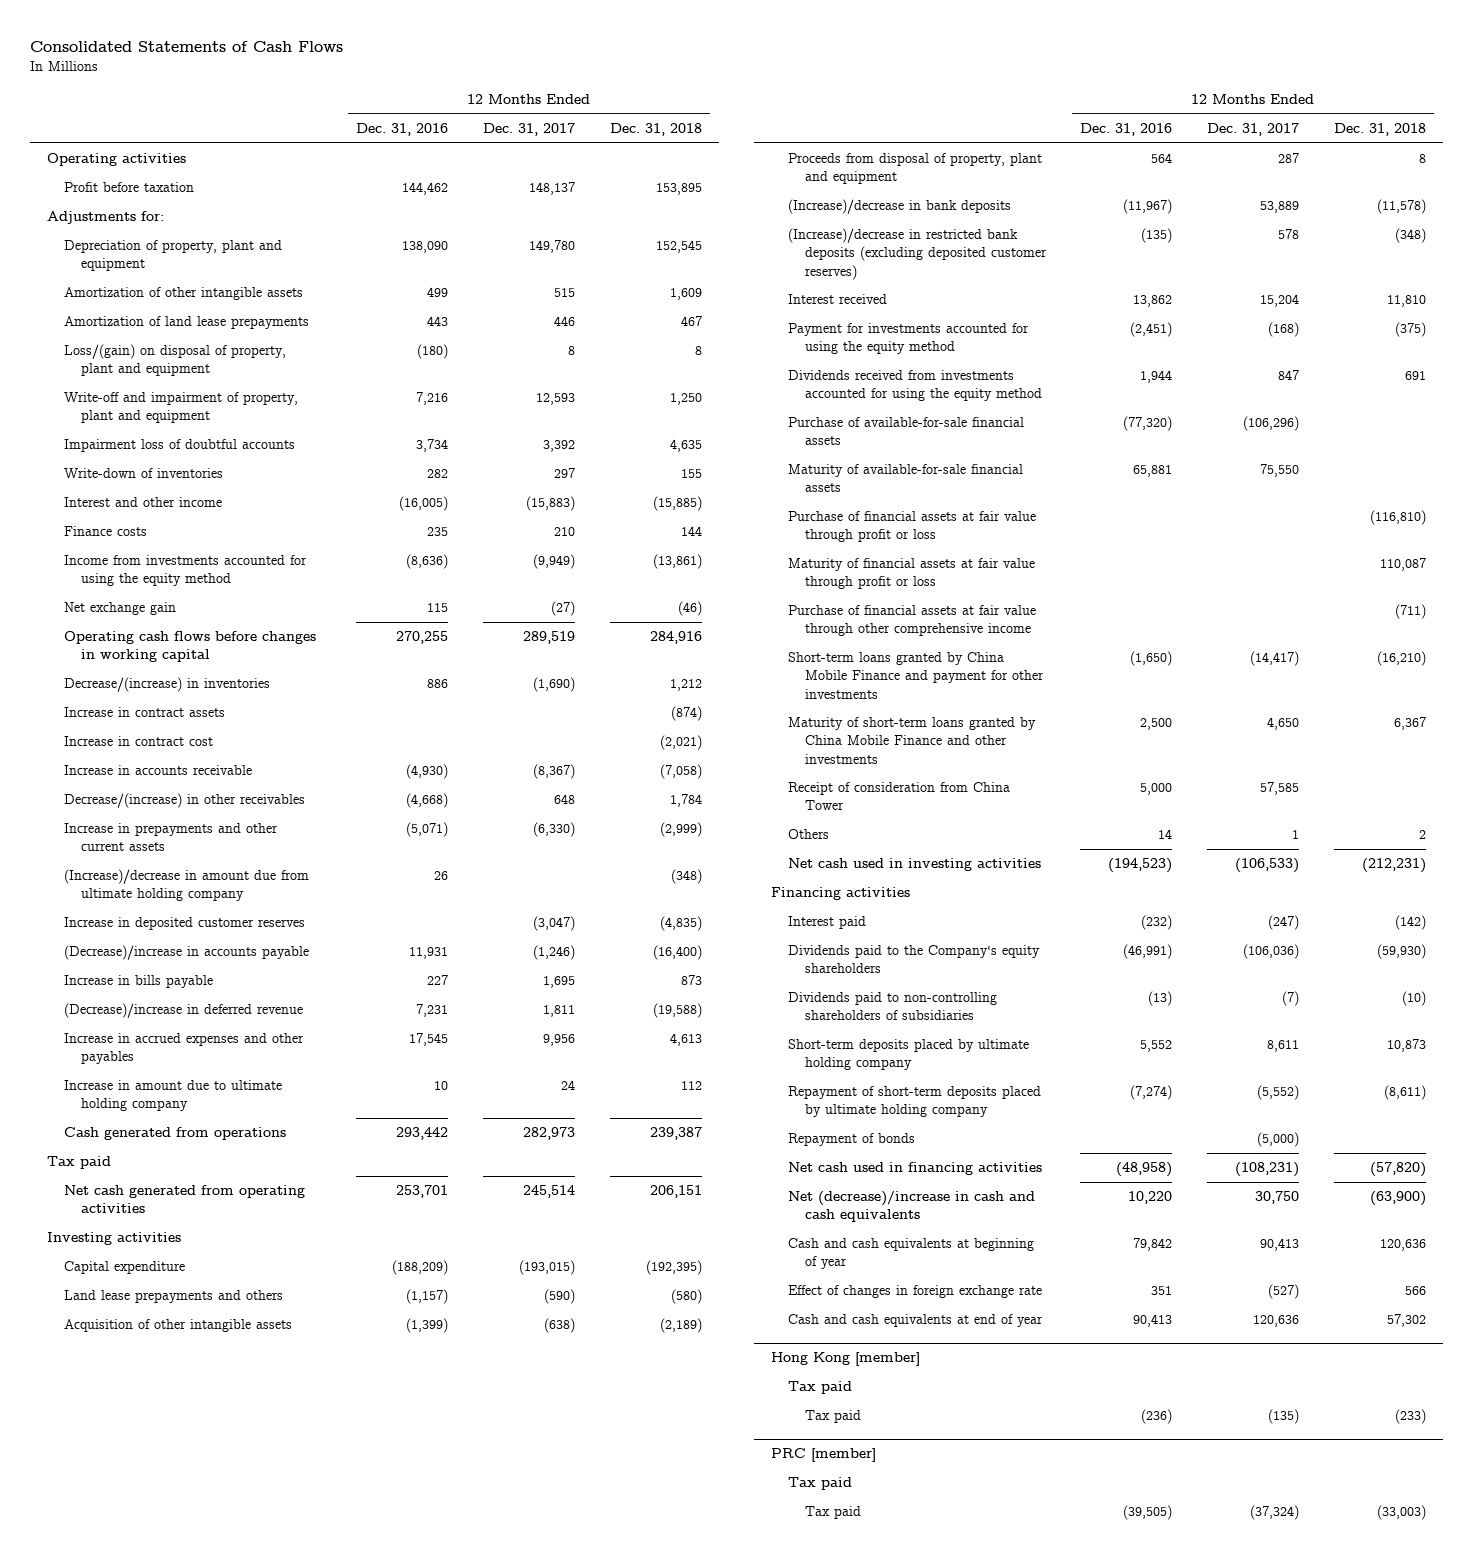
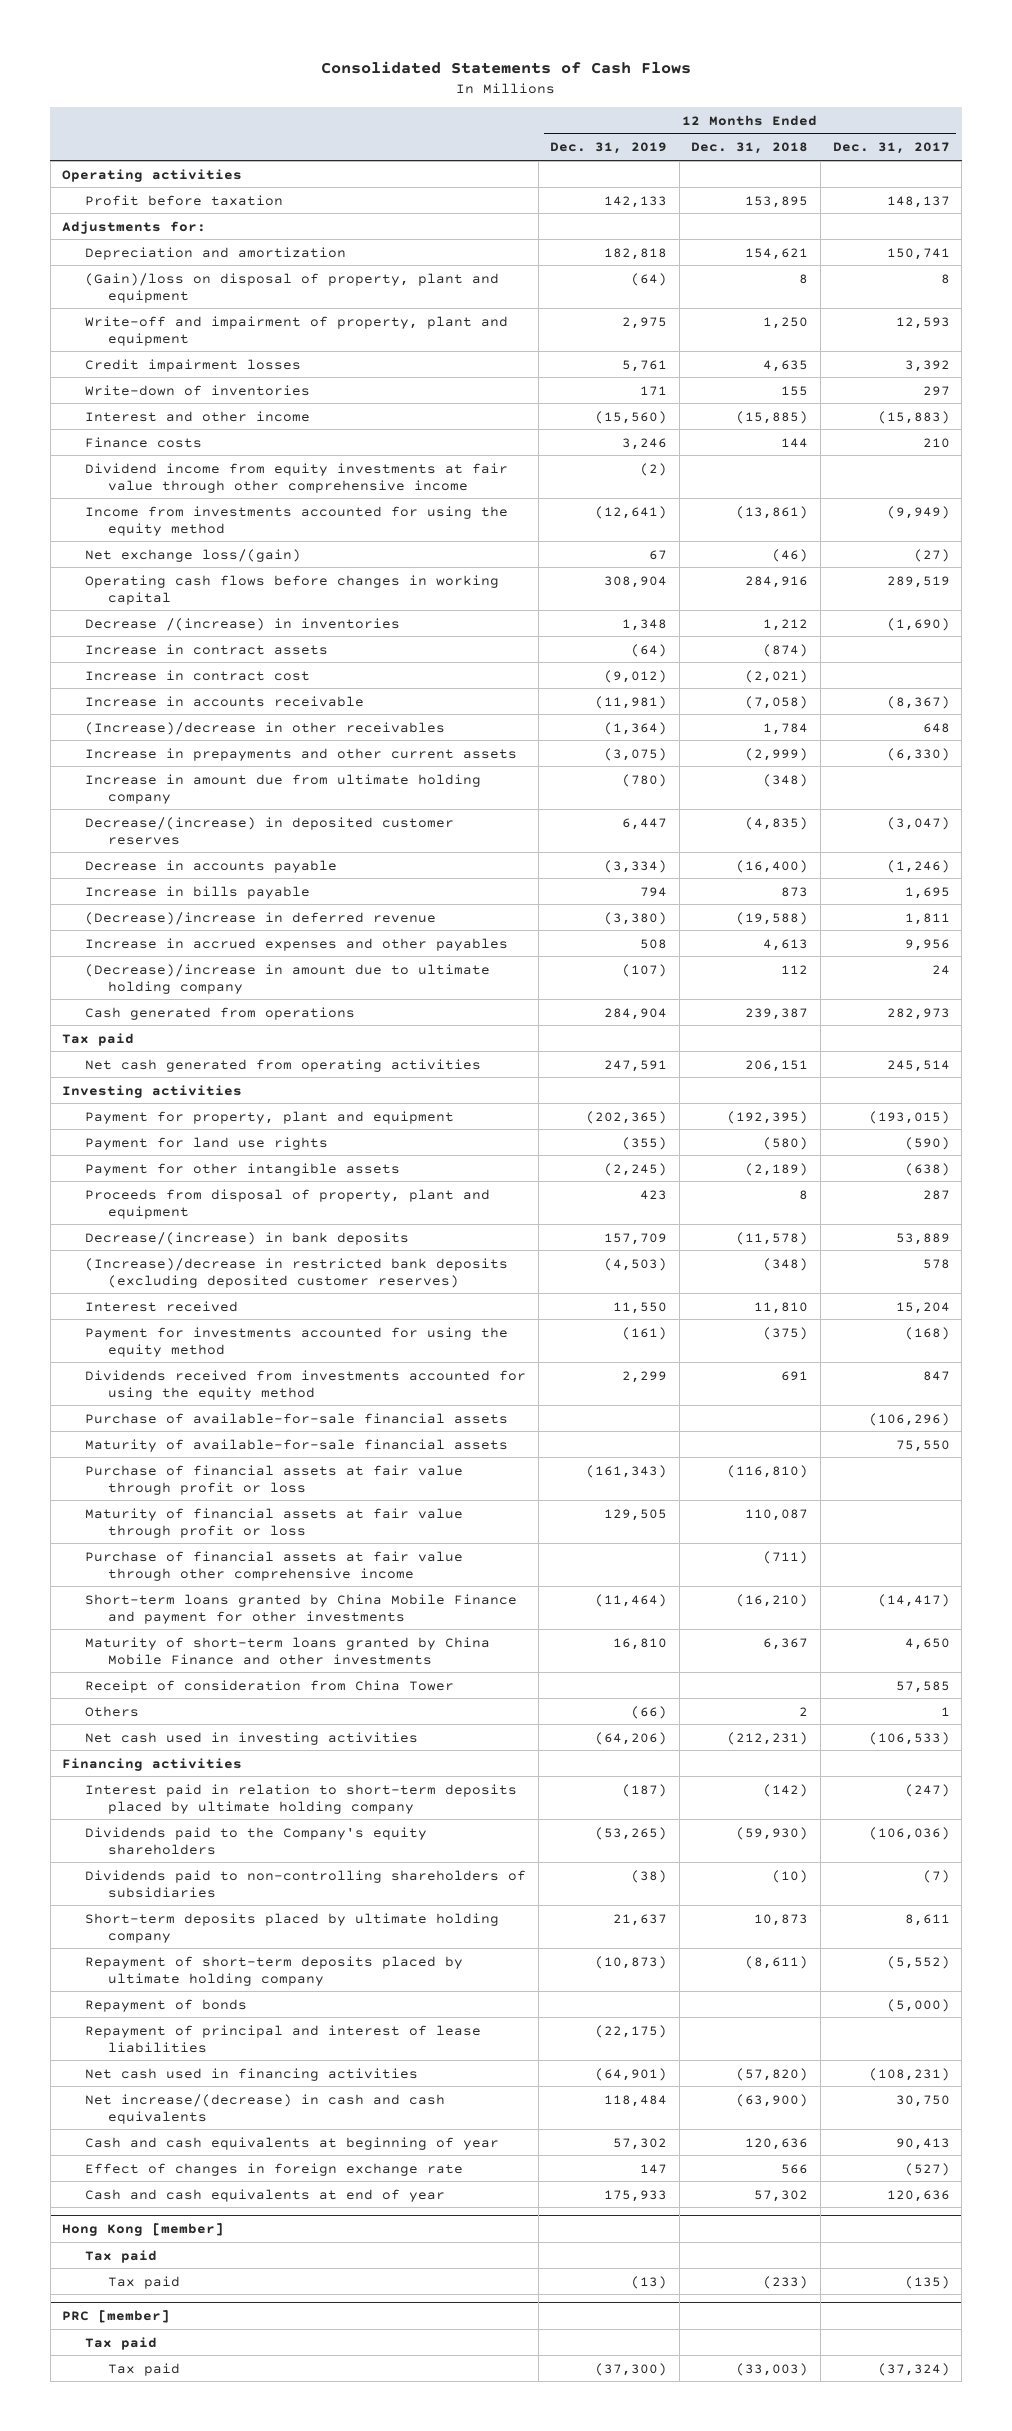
- | 12 Months Ended Dec. 31, 2016 | 12 Months Ended Dec. 31, 2017 | 12 Months Ended Dec. 31, 2018
+ | 12 Months Ended Dec. 31, 2019 | 12 Months Ended Dec. 31, 2018 | 12 Months Ended Dec. 31, 2017
- Depreciation of property, plant and equipment | 138,090 | 149,780 | 152,545
- Amortization of other intangible assets | 499 | 515 | 1,609
- Amortization of land lease prepayments | 443 | 446 | 467
- Loss/(gain) on disposal of property, plant and equipment | (180) | 8 | 8
+ Depreciation and amortization | 182,818 | 154,621 | 150,741
+ (Gain)/loss on disposal of property, plant and equipment | (64) | 8 | 8
- Impairment loss of doubtful accounts | 3,734 | 3,392 | 4,635
+ Credit impairment losses | 5,761 | 4,635 | 3,392
+ Dividend income from equity investments at fair value through other comprehensive income | (2) | |
- Net exchange gain | 115 | (27) | (46)
+ Net exchange loss/(gain) | 67 | (46) | (27)
- Decrease/(increase) in inventories | 886 | (1,690) | 1,212
+ Decrease /(increase) in inventories | 1,348 | 1,212 | (1,690)
- Decrease/(increase) in other receivables | (4,668) | 648 | 1,784
+ (Increase)/decrease in other receivables | (1,364) | 1,784 | 648
- (Increase)/decrease in amount due from ultimate holding company | 26 | | (348)
- Increase in deposited customer reserves | | (3,047) | (4,835)
- (Decrease)/increase in accounts payable | 11,931 | (1,246) | (16,400)
+ Increase in amount due from ultimate holding company | (780) | (348) |
+ Decrease/(increase) in deposited customer reserves | 6,447 | (4,835) | (3,047)
+ Decrease in accounts payable | (3,334) | (16,400) | (1,246)
- Increase in amount due to ultimate holding company | 10 | 24 | 112
+ (Decrease)/increase in amount due to ultimate holding company | (107) | 112 | 24
- Capital expenditure | (188,209) | (193,015) | (192,395)
- Land lease prepayments and others | (1,157) | (590) | (580)
- Acquisition of other intangible assets | (1,399) | (638) | (2,189)
+ Payment for property, plant and equipment | (202,365) | (192,395) | (193,015)
+ Payment for land use rights | (355) | (580) | (590)
+ Payment for other intangible assets | (2,245) | (2,189) | (638)
- (Increase)/decrease in bank deposits | (11,967) | 53,889 | (11,578)
+ Decrease/(increase) in bank deposits | 157,709 | (11,578) | 53,889
- Interest paid | (232) | (247) | (142)
+ Interest paid in relation to short-term deposits placed by ultimate holding company | (187) | (142) | (247)
+ Repayment of principal and interest of lease liabilities | (22,175) | |
- Net (decrease)/increase in cash and cash equivalents | 10,220 | 30,750 | (63,900)
+ Net increase/(decrease) in cash and cash equivalents | 118,484 | (63,900) | 30,750

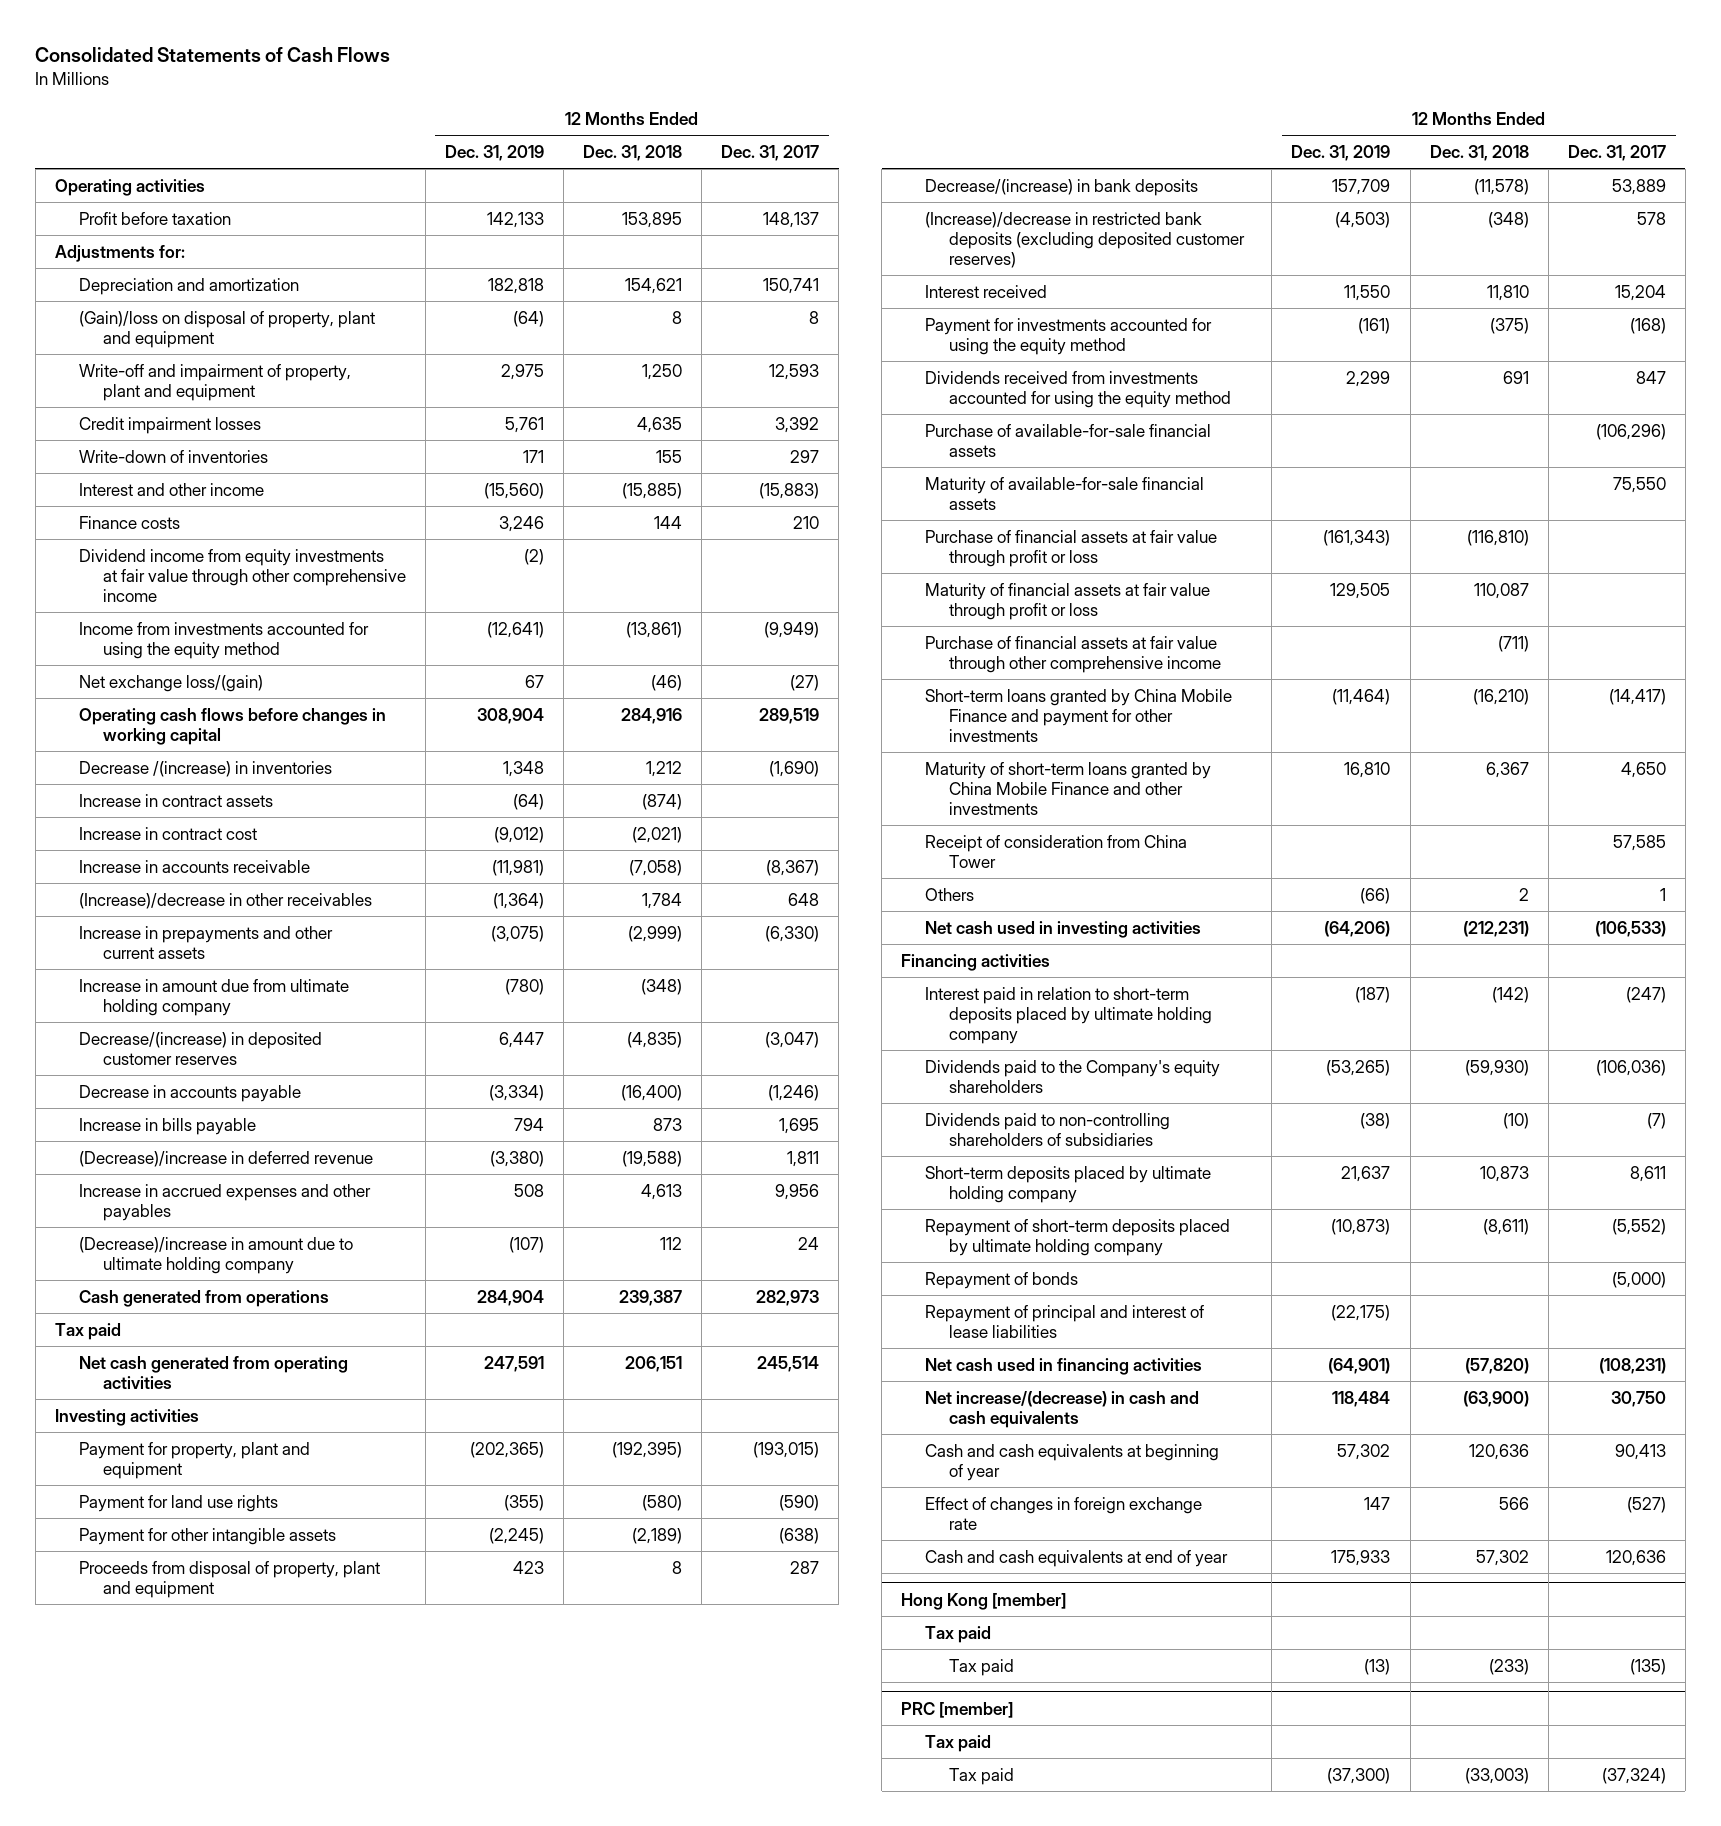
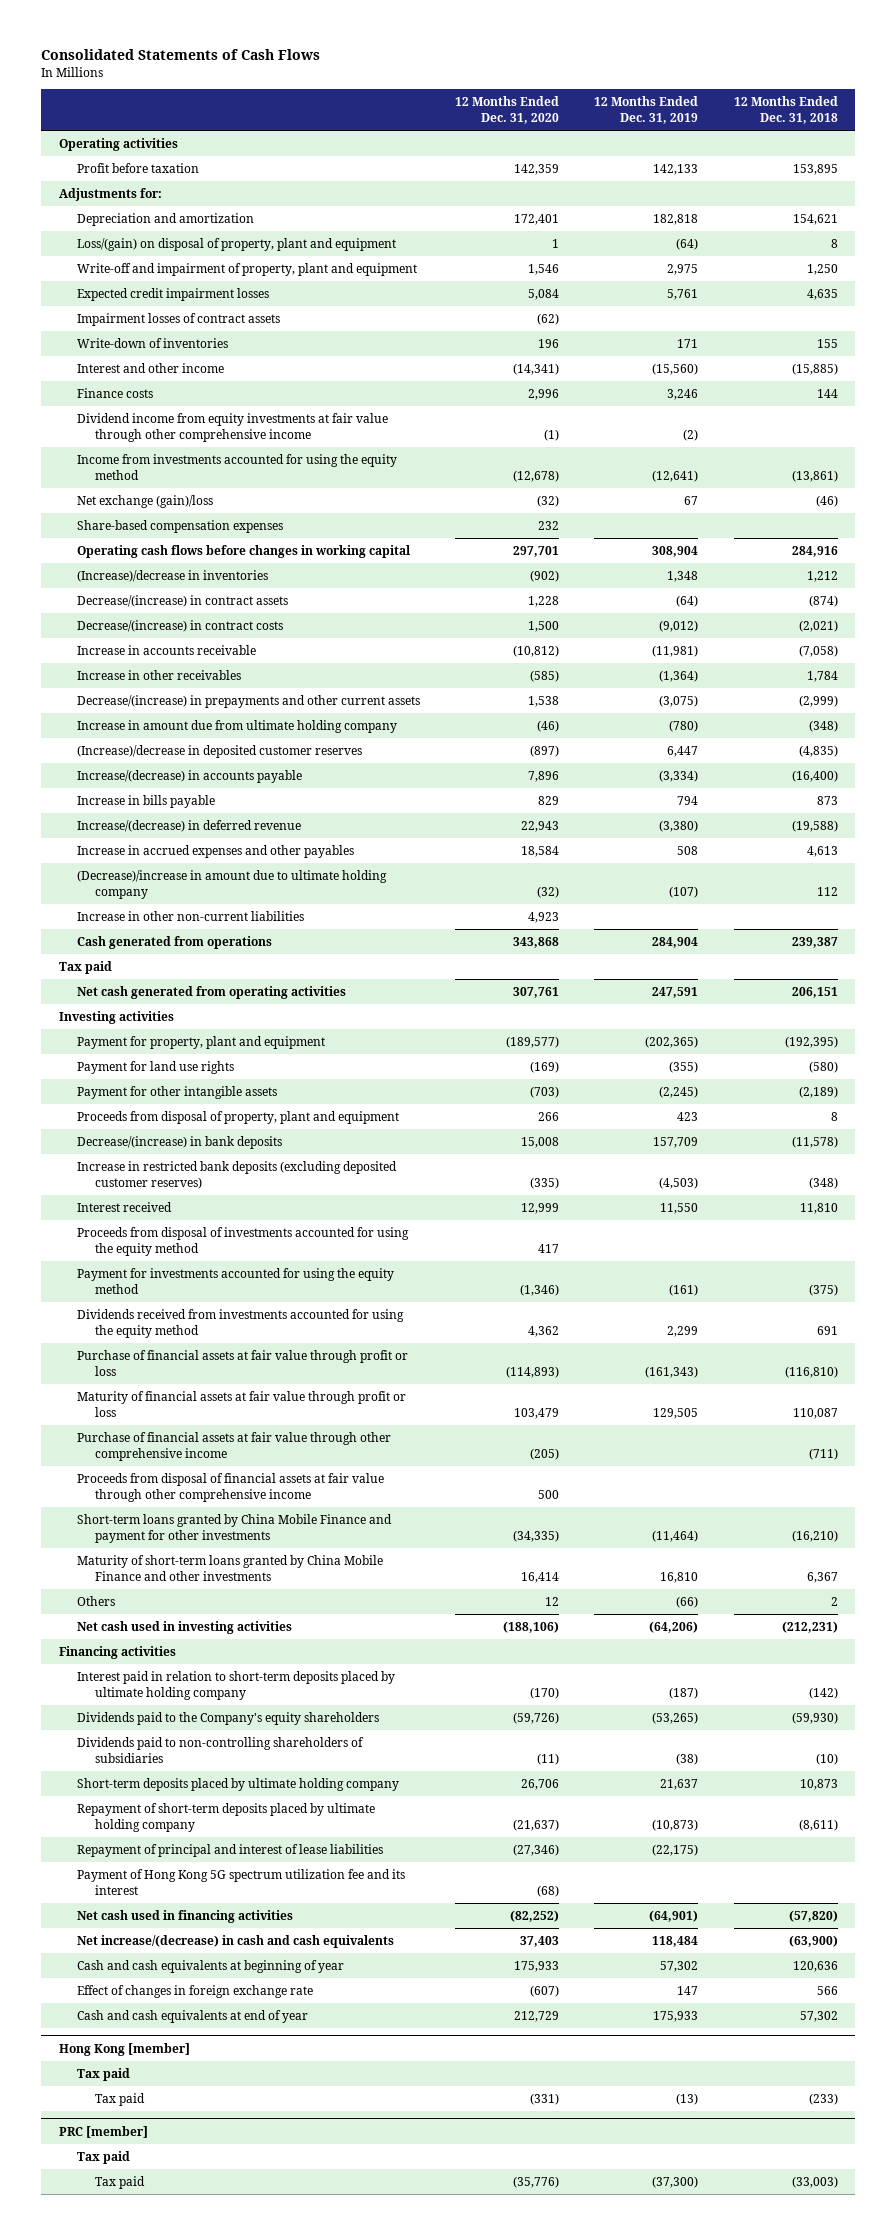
- | 12 Months Ended Dec. 31, 2019 | 12 Months Ended Dec. 31, 2018 | 12 Months Ended Dec. 31, 2017
+ | 12 Months Ended Dec. 31, 2020 | 12 Months Ended Dec. 31, 2019 | 12 Months Ended Dec. 31, 2018
- (Gain)/loss on disposal of property, plant and equipment | (64) | 8 | 8
+ Loss/(gain) on disposal of property, plant and equipment | 1 | (64) | 8
- Credit impairment losses | 5,761 | 4,635 | 3,392
+ Expected credit impairment losses | 5,084 | 5,761 | 4,635
+ Impairment losses of contract assets | (62) | |
- Net exchange loss/(gain) | 67 | (46) | (27)
+ Net exchange (gain)/loss | (32) | 67 | (46)
+ Share-based compensation expenses | 232 | |
- Decrease /(increase) in inventories | 1,348 | 1,212 | (1,690)
- Increase in contract assets | (64) | (874) |
- Increase in contract cost | (9,012) | (2,021) |
+ (Increase)/decrease in inventories | (902) | 1,348 | 1,212
+ Decrease/(increase) in contract assets | 1,228 | (64) | (874)
+ Decrease/(increase) in contract costs | 1,500 | (9,012) | (2,021)
- (Increase)/decrease in other receivables | (1,364) | 1,784 | 648
- Increase in prepayments and other current assets | (3,075) | (2,999) | (6,330)
+ Increase in other receivables | (585) | (1,364) | 1,784
+ Decrease/(increase) in prepayments and other current assets | 1,538 | (3,075) | (2,999)
- Decrease/(increase) in deposited customer reserves | 6,447 | (4,835) | (3,047)
- Decrease in accounts payable | (3,334) | (16,400) | (1,246)
+ (Increase)/decrease in deposited customer reserves | (897) | 6,447 | (4,835)
+ Increase/(decrease) in accounts payable | 7,896 | (3,334) | (16,400)
- (Decrease)/increase in deferred revenue | (3,380) | (19,588) | 1,811
+ Increase/(decrease) in deferred revenue | 22,943 | (3,380) | (19,588)
+ Increase in other non-current liabilities | 4,923 | |
- (Increase)/decrease in restricted bank deposits (excluding deposited customer reserves) | (4,503) | (348) | 578
+ Increase in restricted bank deposits (excluding deposited customer reserves) | (335) | (4,503) | (348)
+ Proceeds from disposal of investments accounted for using the equity method | 417 | |
- Purchase of available-for-sale financial assets | | | (106,296)
- Maturity of available-for-sale financial assets | | | 75,550
+ Proceeds from disposal of financial assets at fair value through other comprehensive income | 500 | |
- Receipt of consideration from China Tower | | | 57,585
- Repayment of bonds | | | (5,000)
+ Payment of Hong Kong 5G spectrum utilization fee and its interest | (68) | |

